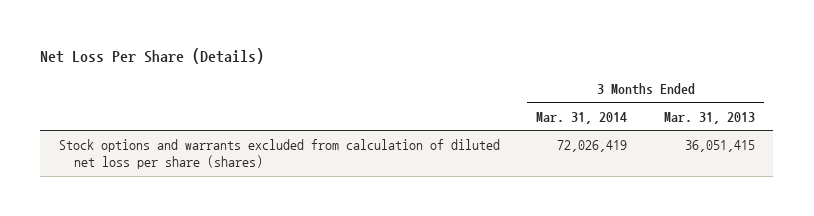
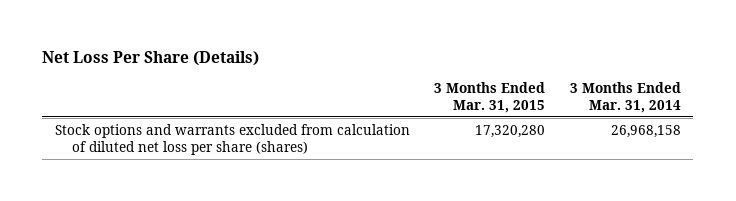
- | 3 Months Ended Mar. 31, 2014 | 3 Months Ended Mar. 31, 2013
+ | 3 Months Ended Mar. 31, 2015 | 3 Months Ended Mar. 31, 2014
- Stock options and warrants excluded from calculation of diluted net loss per share (shares) | 72,026,419 | 36,051,415
+ Stock options and warrants excluded from calculation of diluted net loss per share (shares) | 17,320,280 | 26,968,158

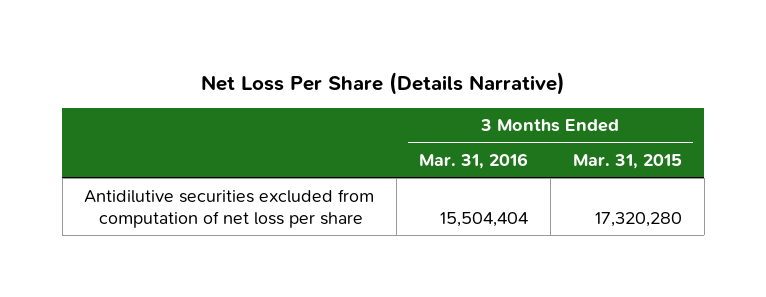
- Net Loss Per Share (Details)
+ Net Loss Per Share (Details Narrative)
- | 3 Months Ended Mar. 31, 2015 | 3 Months Ended Mar. 31, 2014
+ | 3 Months Ended Mar. 31, 2016 | 3 Months Ended Mar. 31, 2015
- Stock options and warrants excluded from calculation of diluted net loss per share (shares) | 17,320,280 | 26,968,158
+ Antidilutive securities excluded from computation of net loss per share | 15,504,404 | 17,320,280

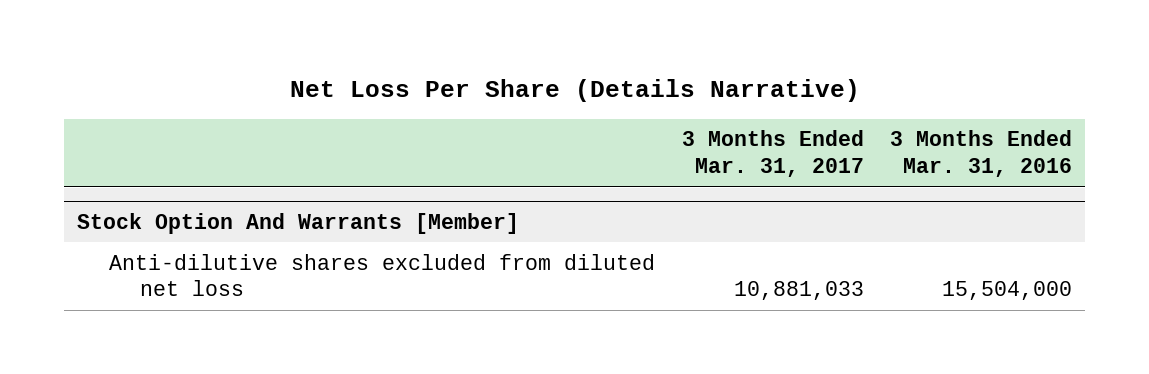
- | 3 Months Ended Mar. 31, 2016 | 3 Months Ended Mar. 31, 2015
+ | 3 Months Ended Mar. 31, 2017 | 3 Months Ended Mar. 31, 2016
- Antidilutive securities excluded from computation of net loss per share | 15,504,404 | 17,320,280
+ Stock Option And Warrants [Member]
+ Anti-dilutive shares excluded from diluted net loss | 10,881,033 | 15,504,000

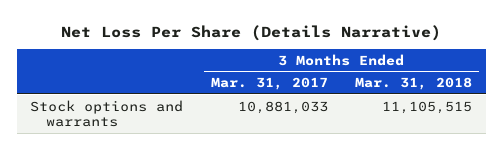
- | 3 Months Ended Mar. 31, 2017 | 3 Months Ended Mar. 31, 2016
+ | 3 Months Ended Mar. 31, 2017 | 3 Months Ended Mar. 31, 2018
- Stock Option And Warrants [Member]
- Anti-dilutive shares excluded from diluted net loss | 10,881,033 | 15,504,000
+ Stock options and warrants | 10,881,033 | 11,105,515

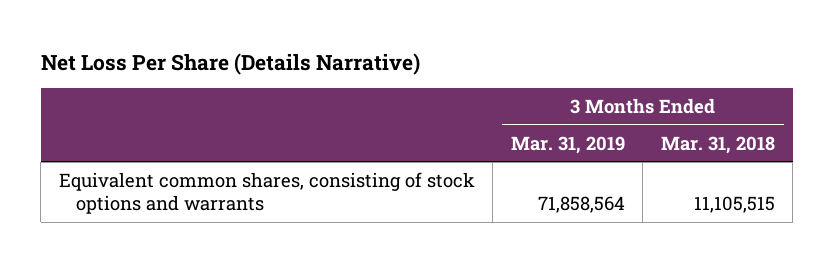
- | 3 Months Ended Mar. 31, 2017 | 3 Months Ended Mar. 31, 2018
+ | 3 Months Ended Mar. 31, 2019 | 3 Months Ended Mar. 31, 2018
- Stock options and warrants | 10,881,033 | 11,105,515
+ Equivalent common shares, consisting of stock options and warrants | 71,858,564 | 11,105,515

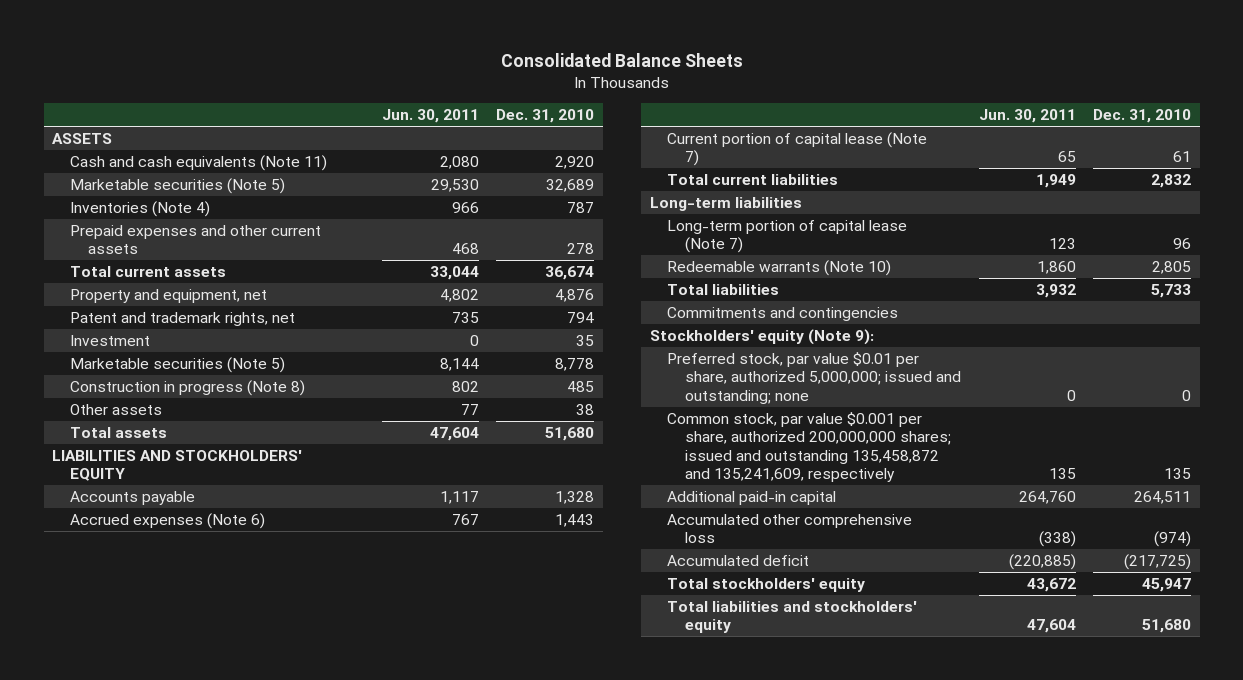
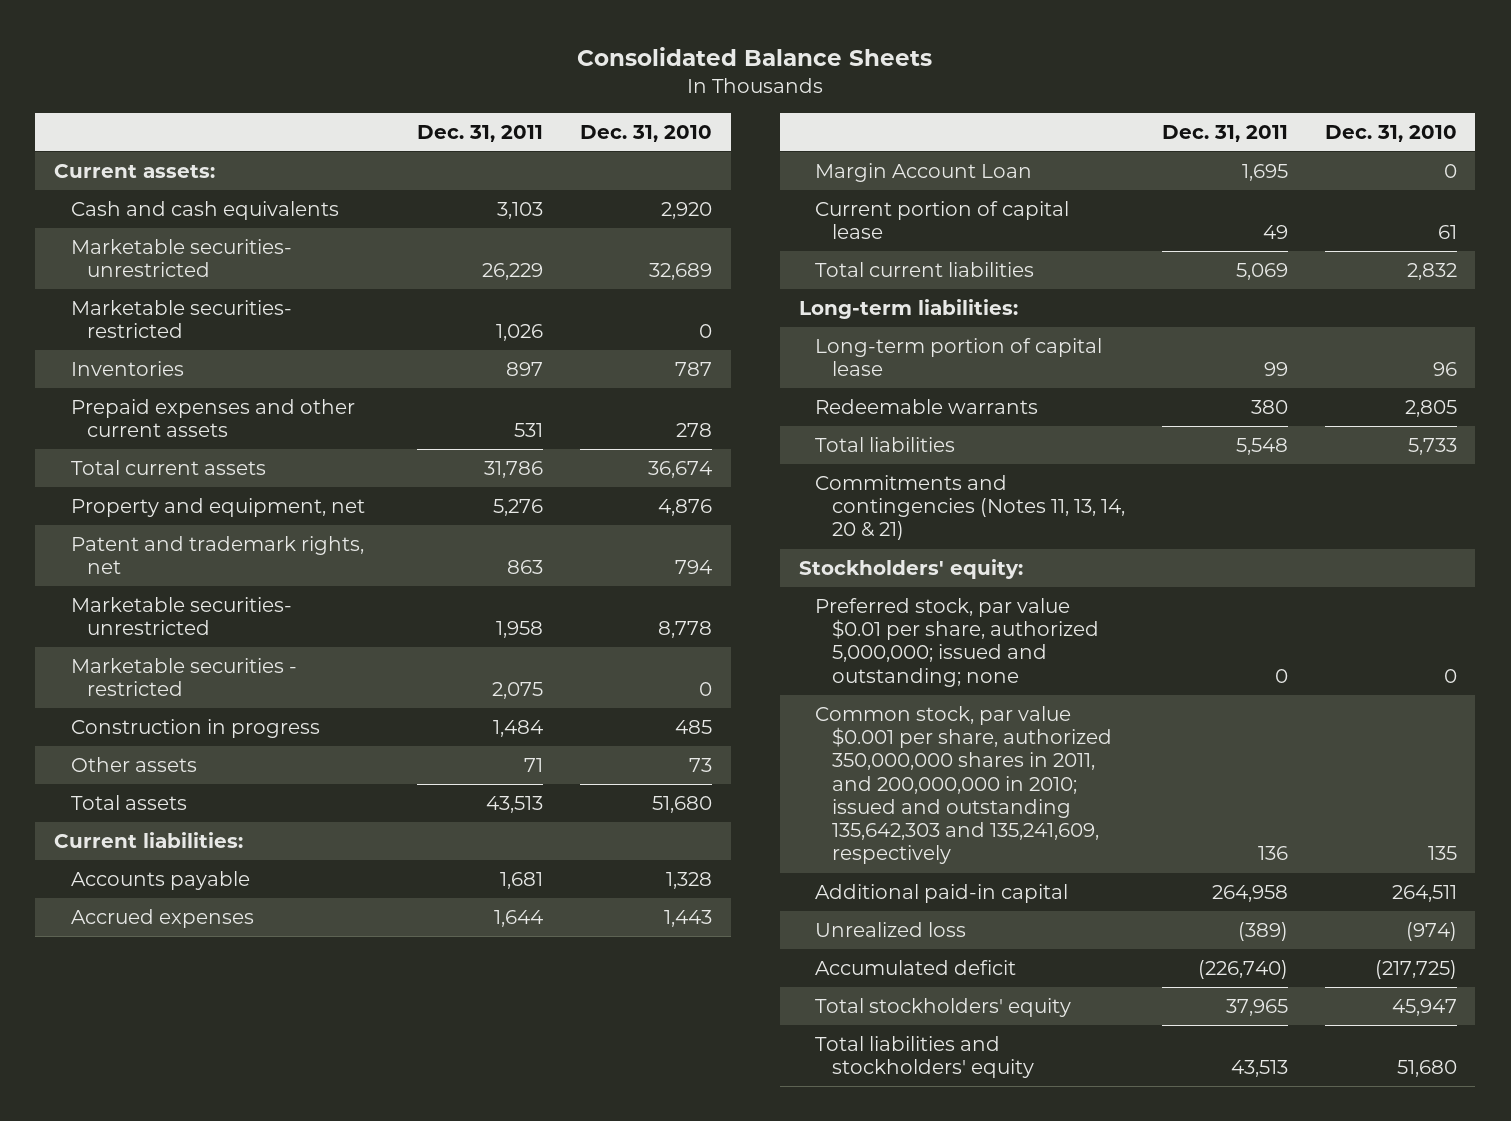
- | Jun. 30, 2011 | Dec. 31, 2010
+ | Dec. 31, 2011 | Dec. 31, 2010
- ASSETS
- Cash and cash equivalents (Note 11) | 2,080 | 2,920
- Marketable securities (Note 5) | 29,530 | 32,689
- Inventories (Note 4) | 966 | 787
+ Current assets:
+ Cash and cash equivalents | 3,103 | 2,920
+ Marketable securities- unrestricted | 26,229 | 32,689
+ Marketable securities- restricted | 1,026 | 0
+ Inventories | 897 | 787
- Investment | 0 | 35
- Marketable securities (Note 5) | 8,144 | 8,778
- Construction in progress (Note 8) | 802 | 485
- Other assets | 77 | 38
+ Marketable securities- unrestricted | 1,958 | 8,778
+ Marketable securities - restricted | 2,075 | 0
+ Construction in progress | 1,484 | 485
+ Other assets | 71 | 73
- LIABILITIES AND STOCKHOLDERS' EQUITY
+ Current liabilities:
- Accrued expenses (Note 6) | 767 | 1,443
- Current portion of capital lease (Note 7) | 65 | 61
+ Accrued expenses | 1,644 | 1,443
+ Margin Account Loan | 1,695 | 0
+ Current portion of capital lease | 49 | 61
- Long-term liabilities
- Long-term portion of capital lease (Note 7) | 123 | 96
- Redeemable warrants (Note 10) | 1,860 | 2,805
+ Long-term liabilities:
+ Long-term portion of capital lease | 99 | 96
+ Redeemable warrants | 380 | 2,805
- Commitments and contingencies
- Stockholders' equity (Note 9):
+ Commitments and contingencies (Notes 11, 13, 14, 20 & 21)
+ Stockholders' equity:
- Common stock, par value $0.001 per share, authorized 200,000,000 shares; issued and outstanding 135,458,872 and 135,241,609, respectively | 135 | 135
+ Common stock, par value $0.001 per share, authorized 350,000,000 shares in 2011, and 200,000,000 in 2010; issued and outstanding 135,642,303 and 135,241,609, respectively | 136 | 135
- Accumulated other comprehensive loss | (338) | (974)
+ Unrealized loss | (389) | (974)

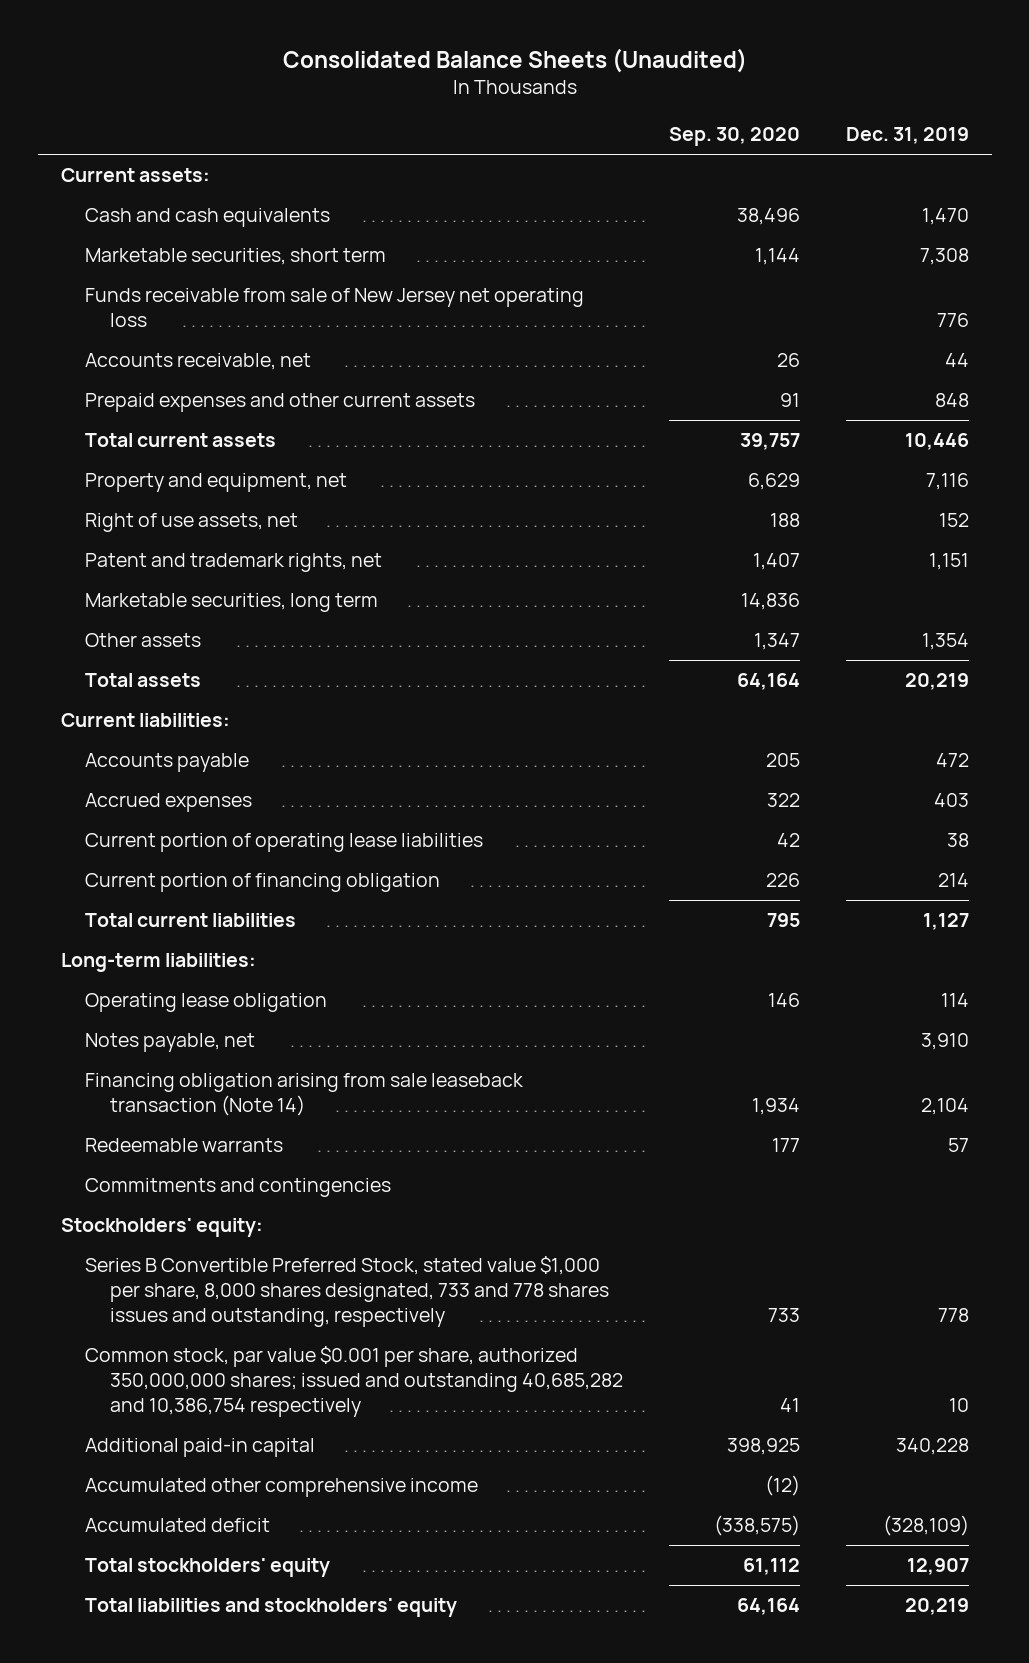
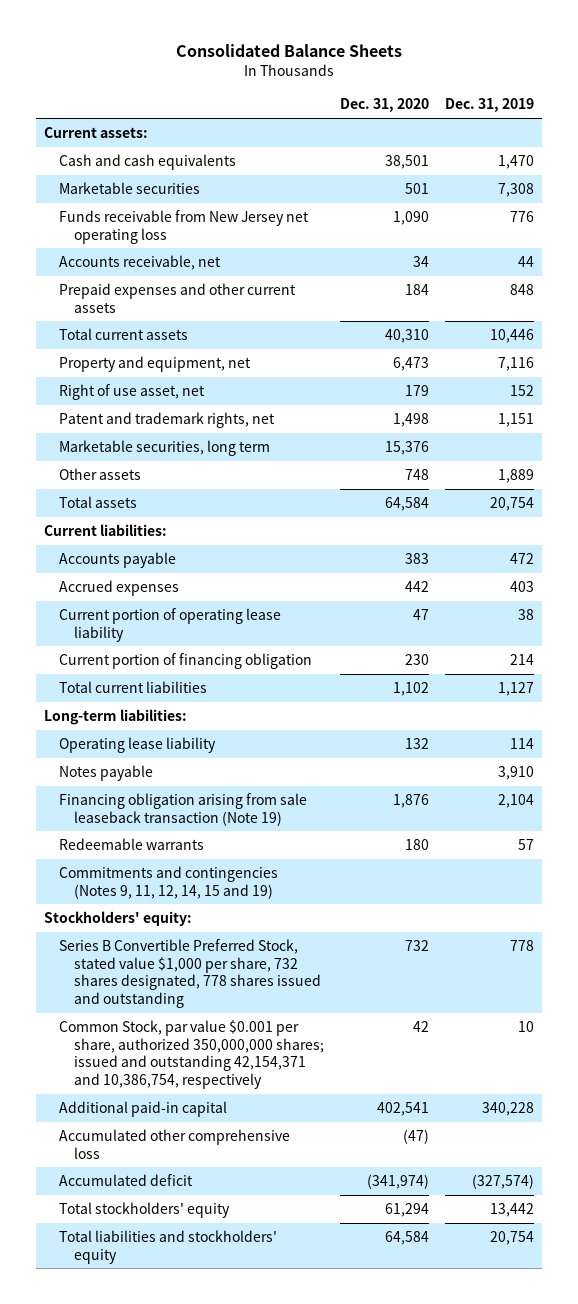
- Consolidated Balance Sheets (Unaudited)
+ Consolidated Balance Sheets
- | Sep. 30, 2020 | Dec. 31, 2019
+ | Dec. 31, 2020 | Dec. 31, 2019
- Marketable securities, short term | 1,144 | 7,308
- Funds receivable from sale of New Jersey net operating loss | | 776
+ Marketable securities | 501 | 7,308
+ Funds receivable from New Jersey net operating loss | 1,090 | 776
- Right of use assets, net | 188 | 152
+ Right of use asset, net | 179 | 152
- Other assets | 1,347 | 1,354
- Total assets | 64,164 | 20,219
+ Other assets | 748 | 1,889
+ Total assets | 64,584 | 20,754
- Current portion of operating lease liabilities | 42 | 38
+ Current portion of operating lease liability | 47 | 38
- Operating lease obligation | 146 | 114
- Notes payable, net | | 3,910
- Financing obligation arising from sale leaseback transaction (Note 14) | 1,934 | 2,104
+ Operating lease liability | 132 | 114
+ Notes payable | | 3,910
+ Financing obligation arising from sale leaseback transaction (Note 19) | 1,876 | 2,104
- Commitments and contingencies
+ Commitments and contingencies (Notes 9, 11, 12, 14, 15 and 19)
- Series B Convertible Preferred Stock, stated value $1,000 per share, 8,000 shares designated, 733 and 778 shares issues and outstanding, respectively | 733 | 778
- Common stock, par value $0.001 per share, authorized 350,000,000 shares; issued and outstanding 40,685,282 and 10,386,754 respectively | 41 | 10
+ Series B Convertible Preferred Stock, stated value $1,000 per share, 732 shares designated, 778 shares issued and outstanding | 732 | 778
+ Common Stock, par value $0.001 per share, authorized 350,000,000 shares; issued and outstanding 42,154,371 and 10,386,754, respectively | 42 | 10
- Accumulated other comprehensive income | (12) |
- Accumulated deficit | (338,575) | (328,109)
- Total stockholders' equity | 61,112 | 12,907
- Total liabilities and stockholders' equity | 64,164 | 20,219
+ Accumulated other comprehensive loss | (47) |
+ Accumulated deficit | (341,974) | (327,574)
+ Total stockholders' equity | 61,294 | 13,442
+ Total liabilities and stockholders' equity | 64,584 | 20,754

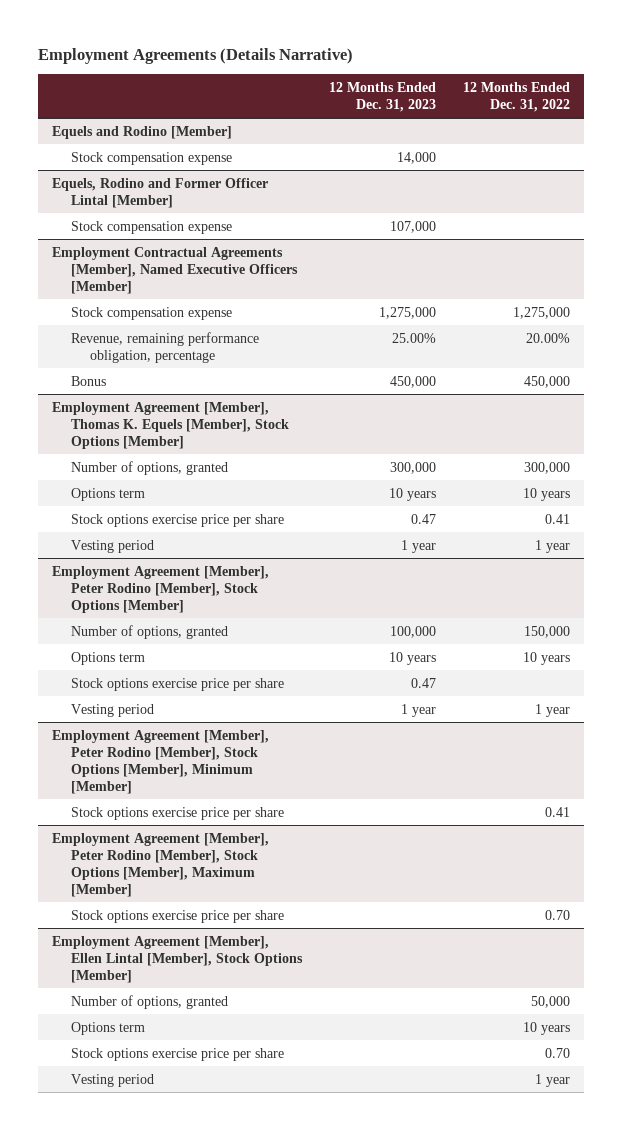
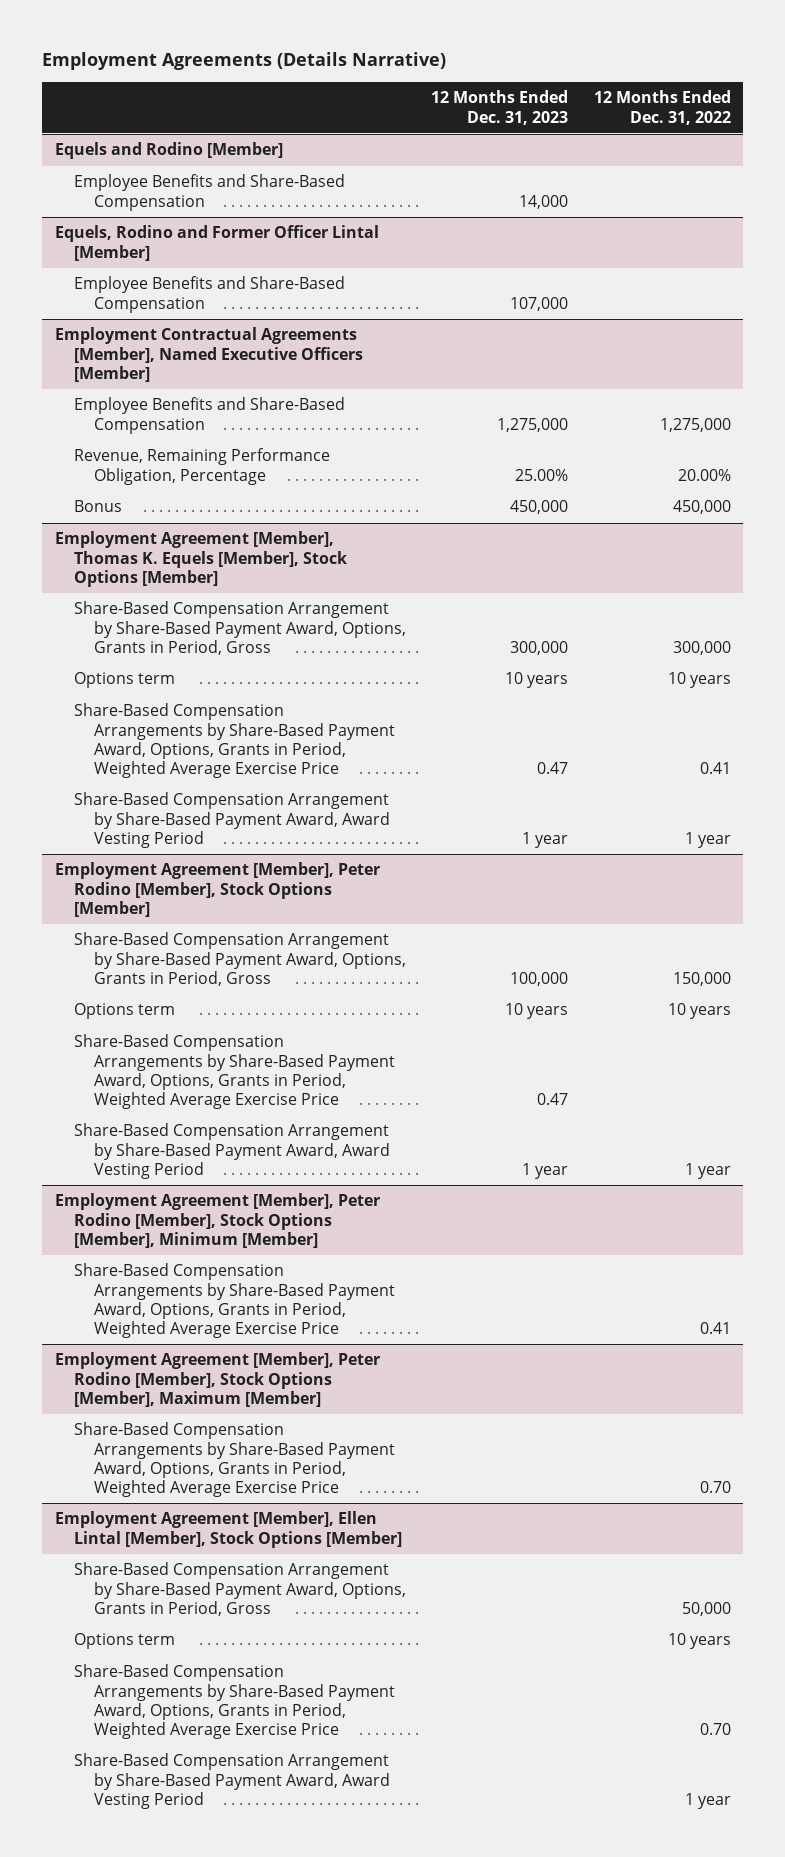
@ Equels and Rodino [Member]
- Stock compensation expense | 14,000 |
+ Employee Benefits and Share-Based Compensation | 14,000 |
@ Equels, Rodino and Former Officer Lintal [Member]
- Stock compensation expense | 107,000 |
+ Employee Benefits and Share-Based Compensation | 107,000 |
@ Employment Contractual Agreements [Member], Named Executive Officers [Member]
- Stock compensation expense | 1,275,000 | 1,275,000
- Revenue, remaining performance obligation, percentage | 25.00% | 20.00%
+ Employee Benefits and Share-Based Compensation | 1,275,000 | 1,275,000
+ Revenue, Remaining Performance Obligation, Percentage | 25.00% | 20.00%
@ Employment Agreement [Member], Thomas K. Equels [Member], Stock Options [Member]
- Number of options, granted | 300,000 | 300,000
+ Share-Based Compensation Arrangement by Share-Based Payment Award, Options, Grants in Period, Gross | 300,000 | 300,000
- Stock options exercise price per share | 0.47 | 0.41
- Vesting period | 1 year | 1 year
+ Share-Based Compensation Arrangements by Share-Based Payment Award, Options, Grants in Period, Weighted Average Exercise Price | 0.47 | 0.41
+ Share-Based Compensation Arrangement by Share-Based Payment Award, Award Vesting Period | 1 year | 1 year
@ Employment Agreement [Member], Peter Rodino [Member], Stock Options [Member]
- Number of options, granted | 100,000 | 150,000
+ Share-Based Compensation Arrangement by Share-Based Payment Award, Options, Grants in Period, Gross | 100,000 | 150,000
- Stock options exercise price per share | 0.47 |
- Vesting period | 1 year | 1 year
+ Share-Based Compensation Arrangements by Share-Based Payment Award, Options, Grants in Period, Weighted Average Exercise Price | 0.47 |
+ Share-Based Compensation Arrangement by Share-Based Payment Award, Award Vesting Period | 1 year | 1 year
@ Employment Agreement [Member], Peter Rodino [Member], Stock Options [Member], Minimum [Member]
- Stock options exercise price per share | | 0.41
+ Share-Based Compensation Arrangements by Share-Based Payment Award, Options, Grants in Period, Weighted Average Exercise Price | | 0.41
@ Employment Agreement [Member], Peter Rodino [Member], Stock Options [Member], Maximum [Member]
- Stock options exercise price per share | | 0.70
+ Share-Based Compensation Arrangements by Share-Based Payment Award, Options, Grants in Period, Weighted Average Exercise Price | | 0.70
@ Employment Agreement [Member], Ellen Lintal [Member], Stock Options [Member]
- Number of options, granted | | 50,000
+ Share-Based Compensation Arrangement by Share-Based Payment Award, Options, Grants in Period, Gross | | 50,000
- Stock options exercise price per share | | 0.70
- Vesting period | | 1 year
+ Share-Based Compensation Arrangements by Share-Based Payment Award, Options, Grants in Period, Weighted Average Exercise Price | | 0.70
+ Share-Based Compensation Arrangement by Share-Based Payment Award, Award Vesting Period | | 1 year

